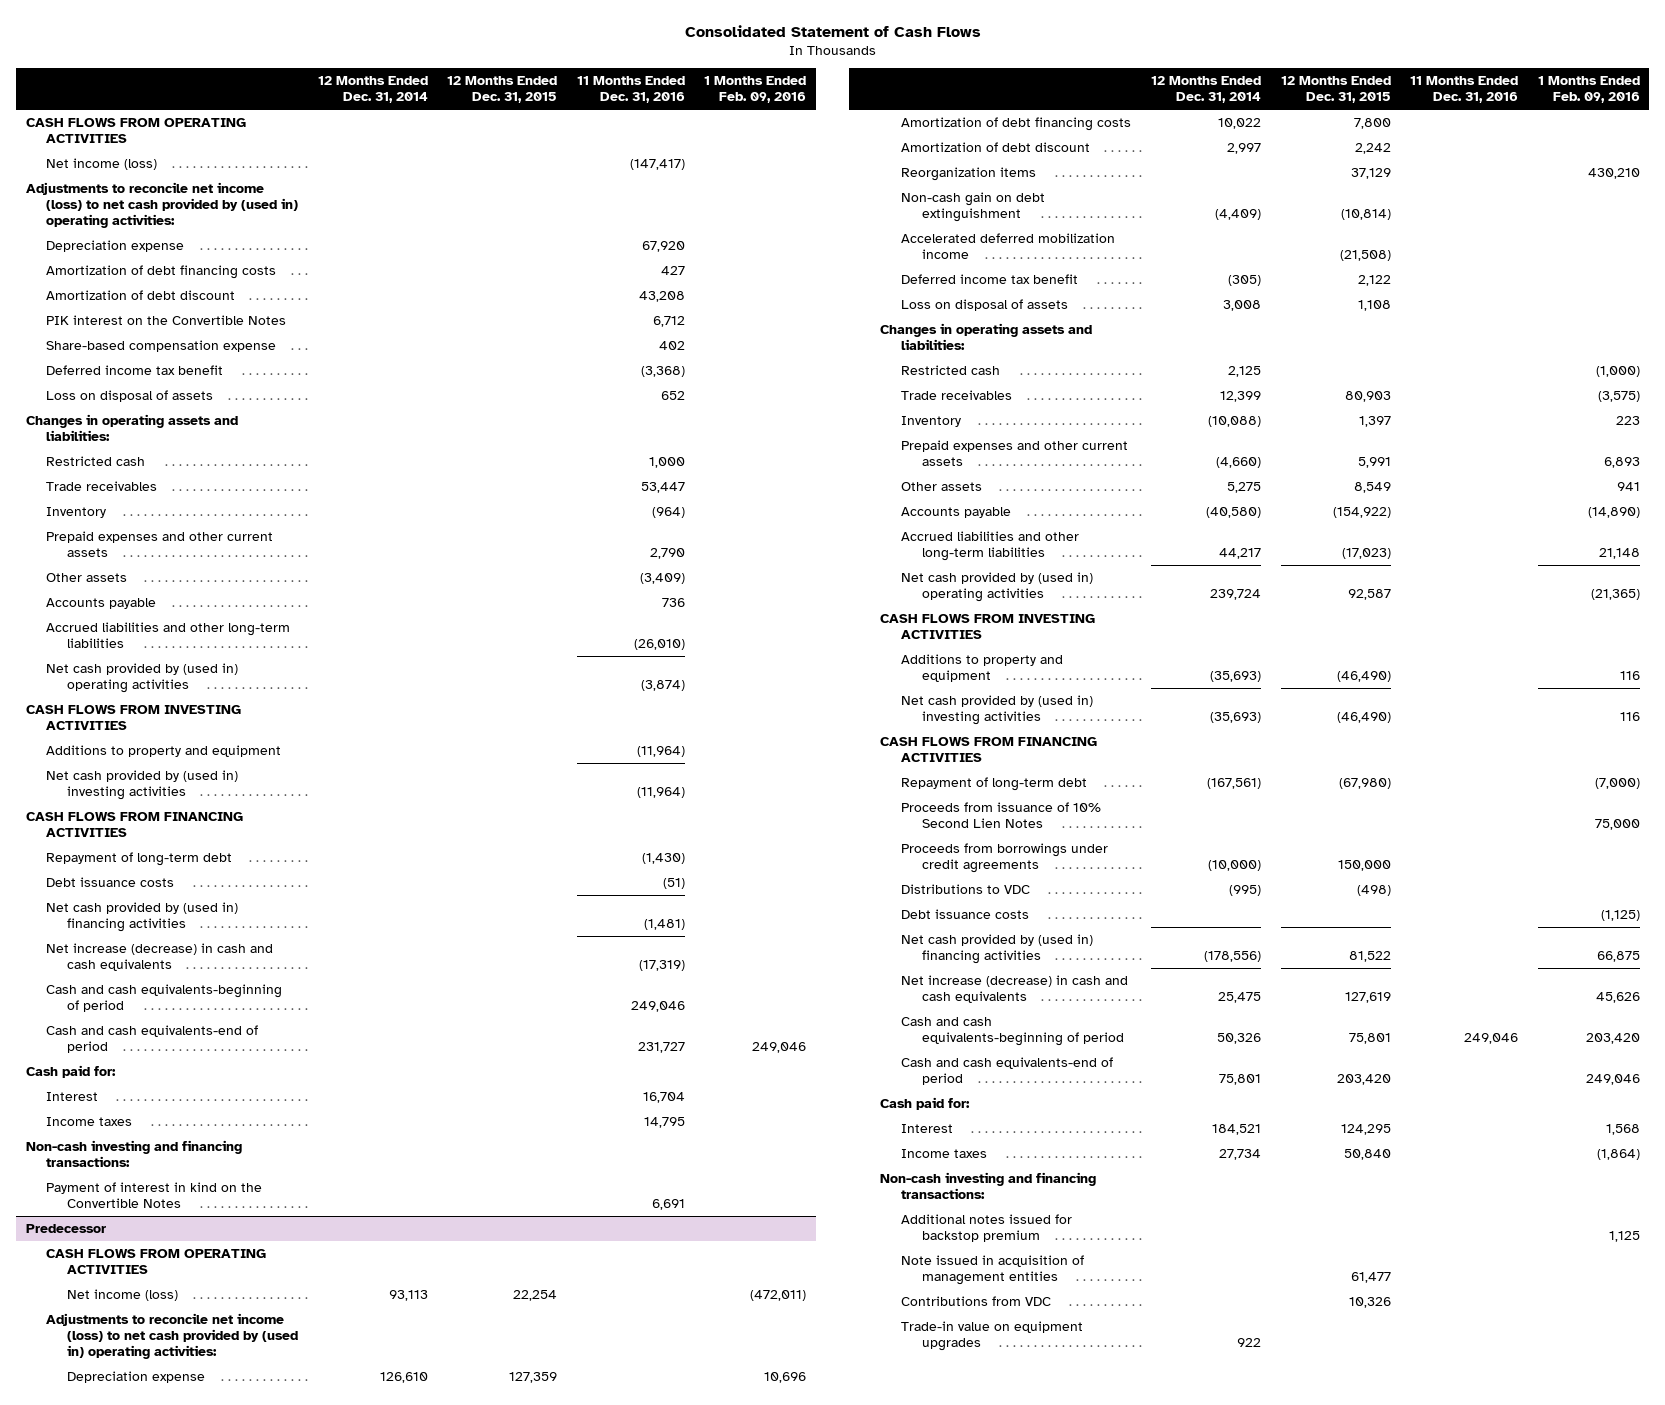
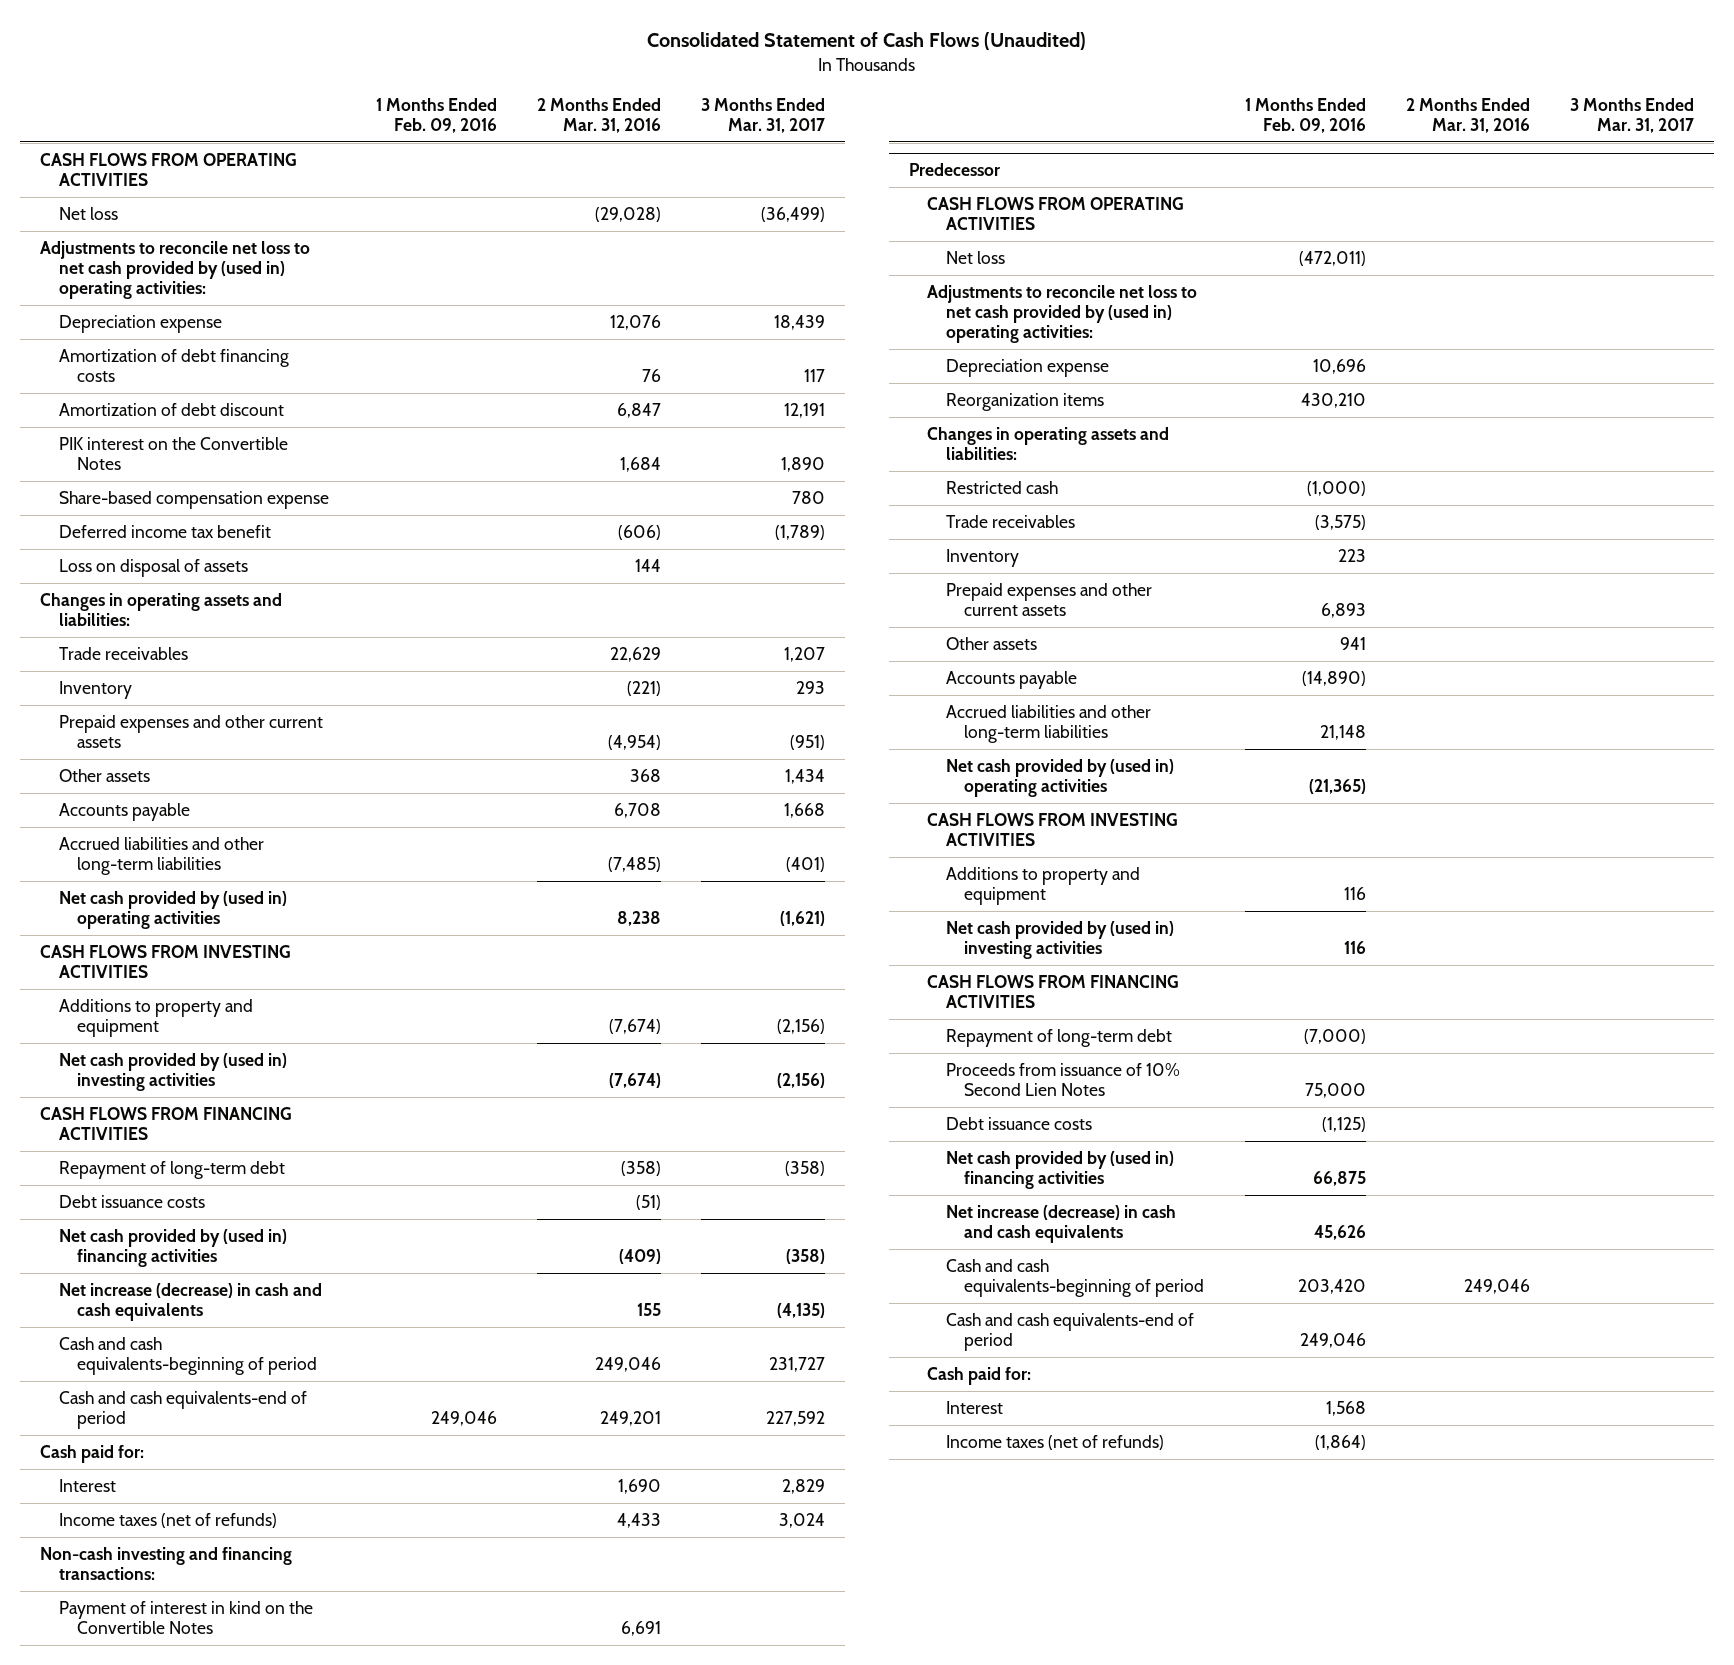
- Consolidated Statement of Cash Flows
+ Consolidated Statement of Cash Flows (Unaudited)
- | 12 Months Ended Dec. 31, 2014 | 12 Months Ended Dec. 31, 2015 | 11 Months Ended Dec. 31, 2016 | 1 Months Ended Feb. 09, 2016
+ | 1 Months Ended Feb. 09, 2016 | 2 Months Ended Mar. 31, 2016 | 3 Months Ended Mar. 31, 2017
- Net income (loss) | | | (147,417) |
- Adjustments to reconcile net income (loss) to net cash provided by (used in) operating activities:
+ Net loss | | (29,028) | (36,499)
+ Adjustments to reconcile net loss to net cash provided by (used in) operating activities:
- Restricted cash | | | 1,000 |
- Income taxes | | | 14,795 |
+ Income taxes (net of refunds) | | 4,433 | 3,024
@ Predecessor
- Net income (loss) | 93,113 | 22,254 | | (472,011)
- Adjustments to reconcile net income (loss) to net cash provided by (used in) operating activities:
+ Net loss | (472,011) | |
+ Adjustments to reconcile net loss to net cash provided by (used in) operating activities:
- Amortization of debt financing costs | 10,022 | 7,800 | |
- Amortization of debt discount | 2,997 | 2,242 | |
- Non-cash gain on debt extinguishment | (4,409) | (10,814) | |
- Accelerated deferred mobilization income | | (21,508) | |
- Deferred income tax benefit | (305) | 2,122 | |
- Loss on disposal of assets | 3,008 | 1,108 | |
- Proceeds from borrowings under credit agreements | (10,000) | 150,000 | |
- Distributions to VDC | (995) | (498) | |
- Income taxes | 27,734 | 50,840 | | (1,864)
- Non-cash investing and financing transactions:
- Additional notes issued for backstop premium | | | | 1,125
- Note issued in acquisition of management entities | | 61,477 | |
- Contributions from VDC | | 10,326 | |
- Trade-in value on equipment upgrades | 922 | | |
+ Income taxes (net of refunds) | (1,864) | |

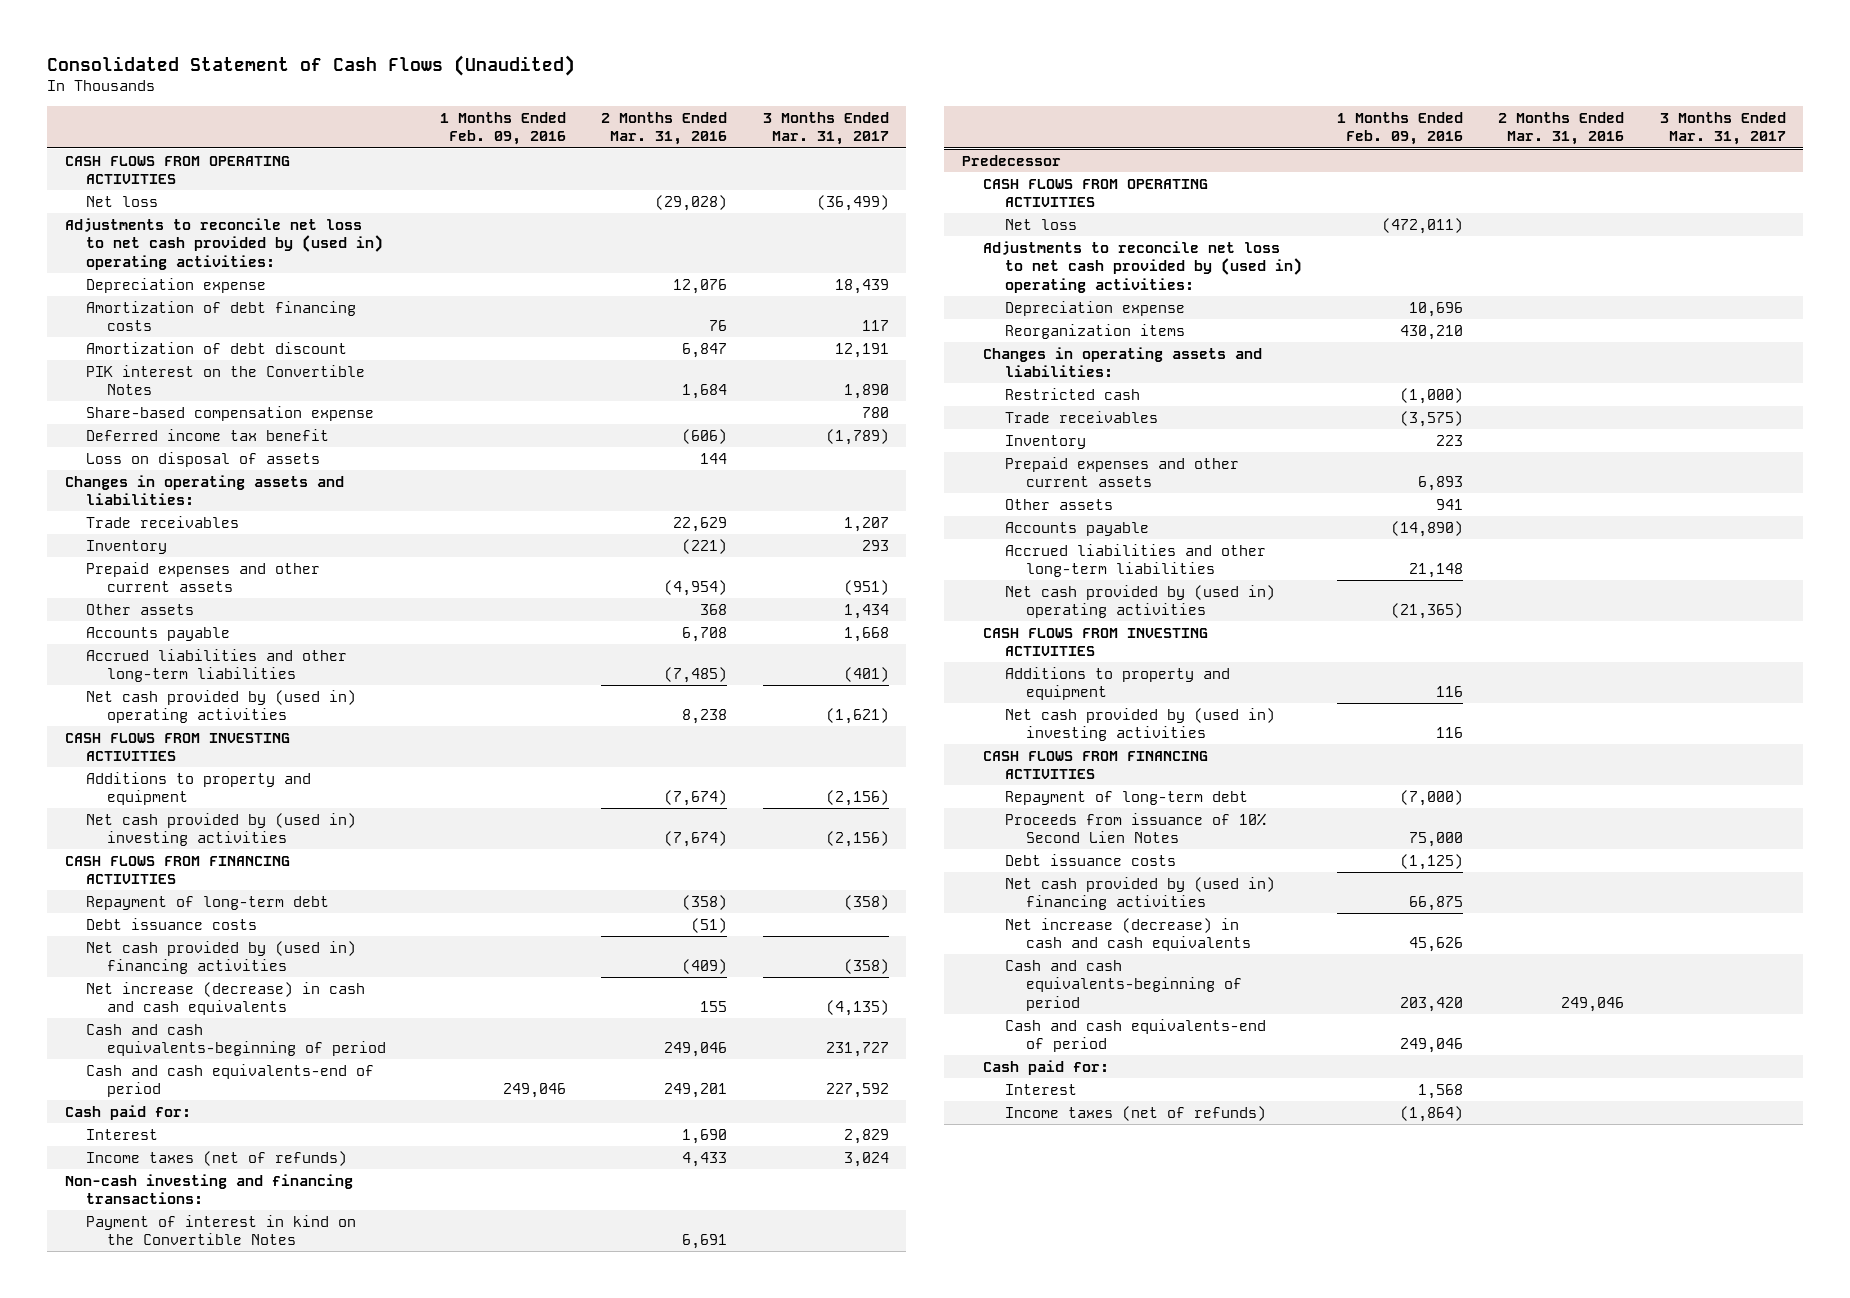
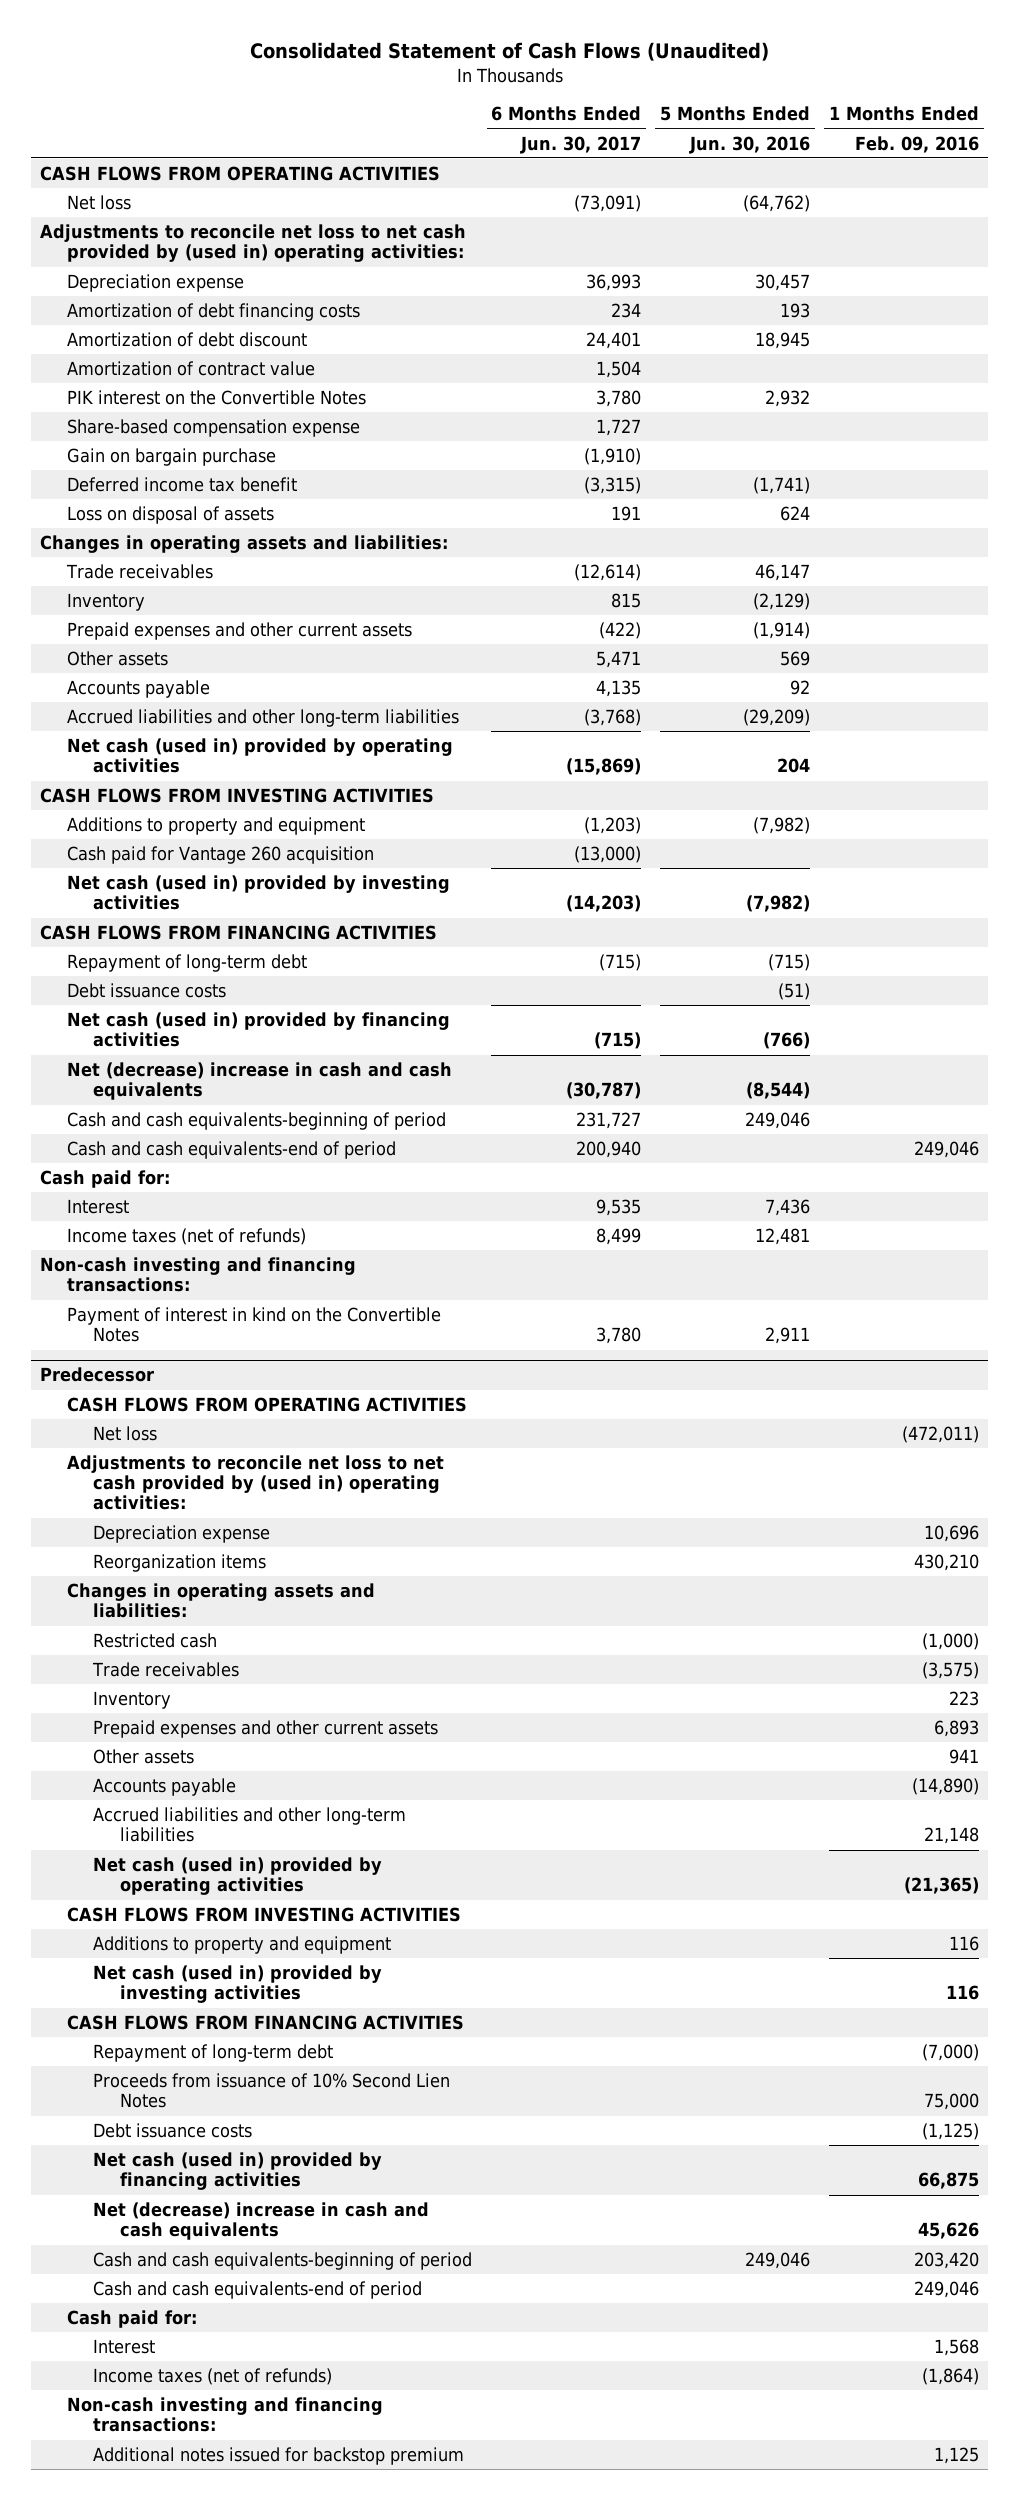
- | 1 Months Ended Feb. 09, 2016 | 2 Months Ended Mar. 31, 2016 | 3 Months Ended Mar. 31, 2017
+ | 6 Months Ended Jun. 30, 2017 | 5 Months Ended Jun. 30, 2016 | 1 Months Ended Feb. 09, 2016
+ Amortization of contract value | 1,504 | |
+ Gain on bargain purchase | (1,910) | |
- Net cash provided by (used in) operating activities | | 8,238 | (1,621)
+ Net cash (used in) provided by operating activities | (15,869) | 204 |
- Net cash provided by (used in) investing activities | | (7,674) | (2,156)
+ Cash paid for Vantage 260 acquisition | (13,000) | |
+ Net cash (used in) provided by investing activities | (14,203) | (7,982) |
- Net cash provided by (used in) financing activities | | (409) | (358)
- Net increase (decrease) in cash and cash equivalents | | 155 | (4,135)
+ Net cash (used in) provided by financing activities | (715) | (766) |
+ Net (decrease) increase in cash and cash equivalents | (30,787) | (8,544) |
@ Predecessor
- Net cash provided by (used in) operating activities | (21,365) | |
+ Net cash (used in) provided by operating activities | | | (21,365)
- Net cash provided by (used in) investing activities | 116 | |
+ Net cash (used in) provided by investing activities | | | 116
- Net cash provided by (used in) financing activities | 66,875 | |
- Net increase (decrease) in cash and cash equivalents | 45,626 | |
+ Net cash (used in) provided by financing activities | | | 66,875
+ Net (decrease) increase in cash and cash equivalents | | | 45,626
+ Non-cash investing and financing transactions:
+ Additional notes issued for backstop premium | | | 1,125

